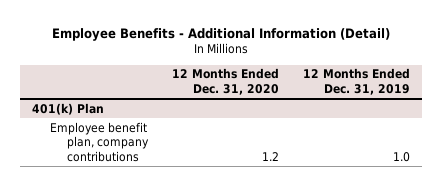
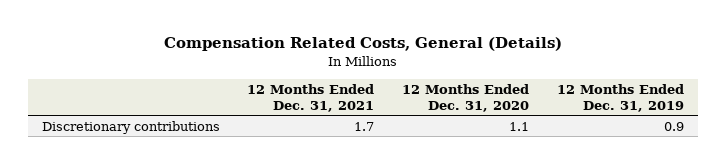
- Employee Benefits - Additional Information (Detail)
+ Compensation Related Costs, General (Details)
- | 12 Months Ended Dec. 31, 2020 | 12 Months Ended Dec. 31, 2019
+ | 12 Months Ended Dec. 31, 2021 | 12 Months Ended Dec. 31, 2020 | 12 Months Ended Dec. 31, 2019
- 401(k) Plan
- Employee benefit plan, company contributions | 1.2 | 1.0
+ Discretionary contributions | 1.7 | 1.1 | 0.9

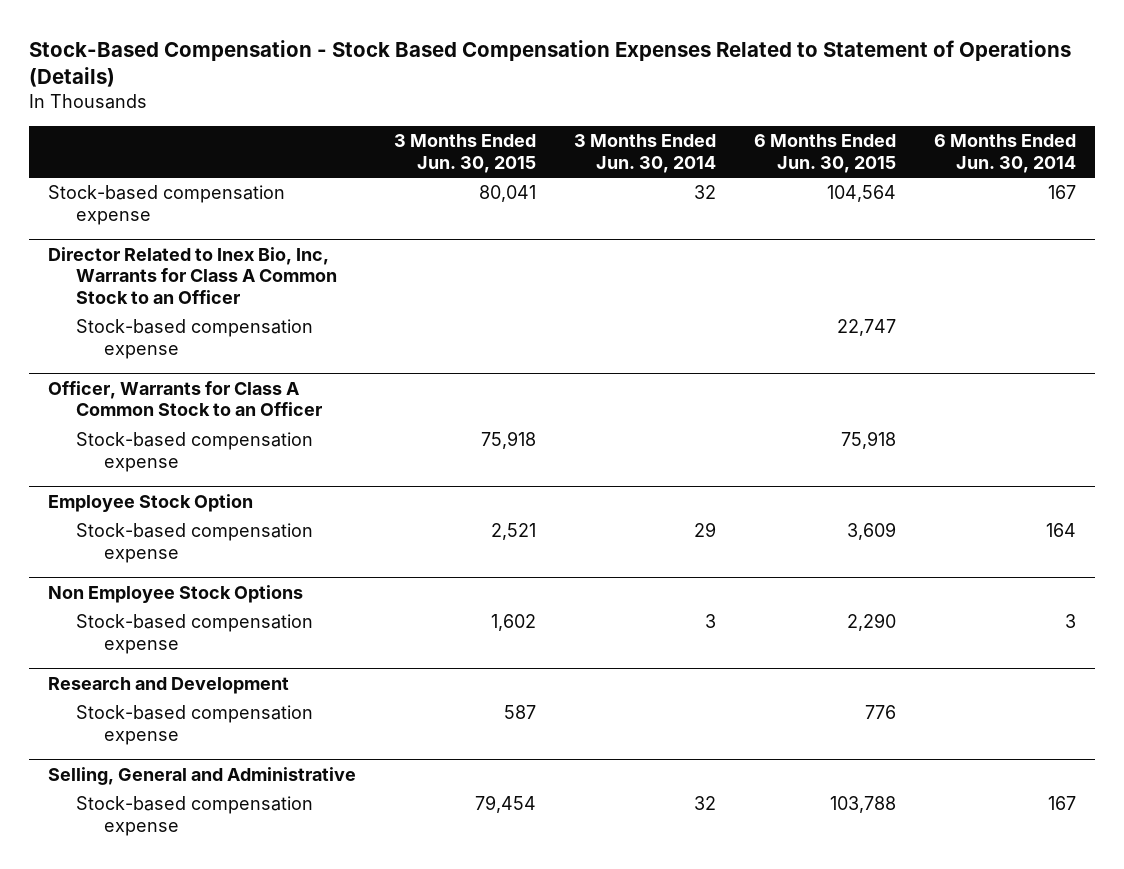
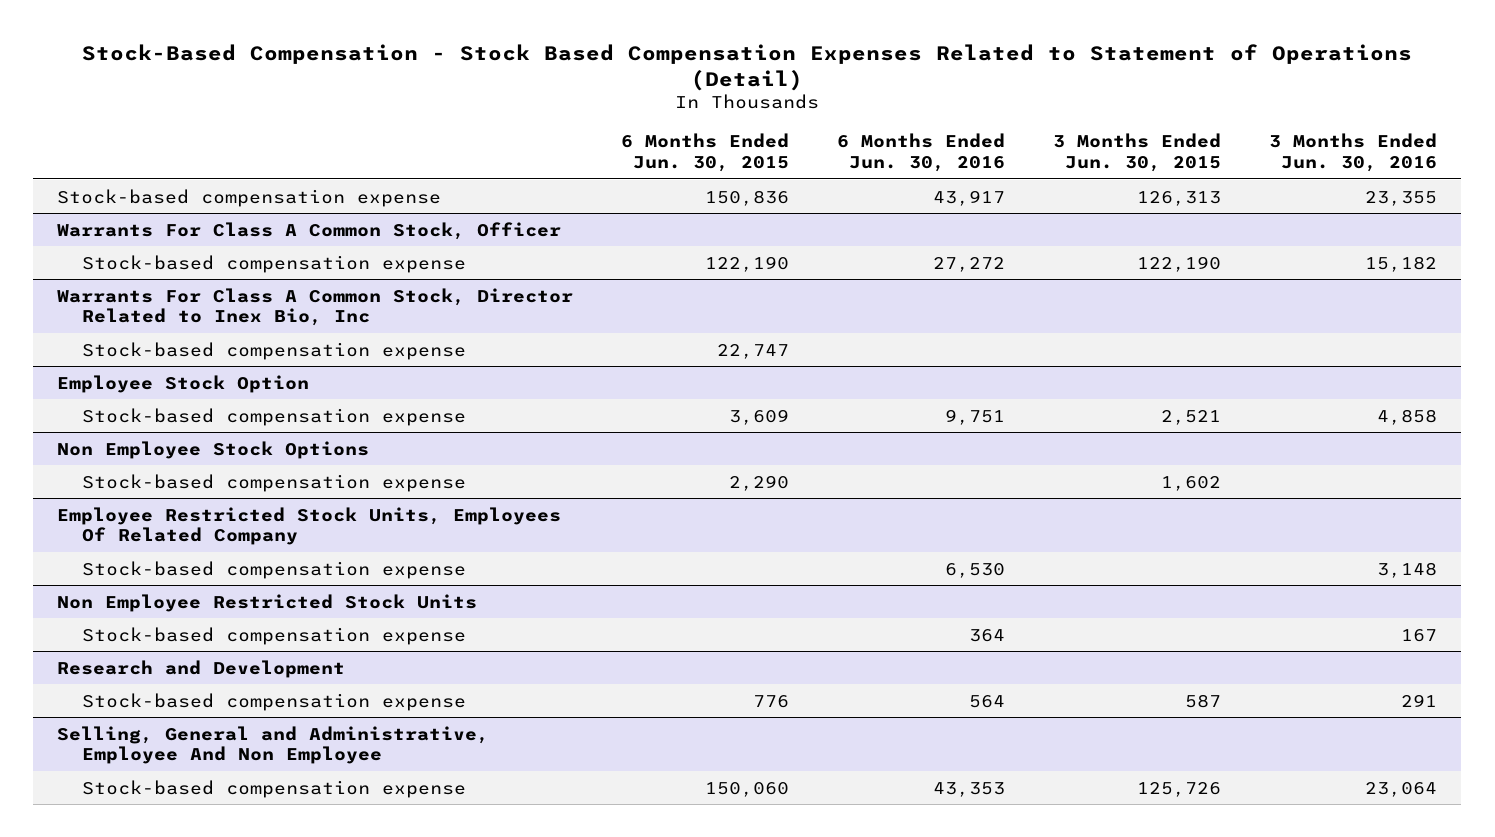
- Stock-Based Compensation - Stock Based Compensation Expenses Related to Statement of Operations (Details)
+ Stock-Based Compensation - Stock Based Compensation Expenses Related to Statement of Operations (Detail)
- | 3 Months Ended Jun. 30, 2015 | 3 Months Ended Jun. 30, 2014 | 6 Months Ended Jun. 30, 2015 | 6 Months Ended Jun. 30, 2014
+ | 6 Months Ended Jun. 30, 2015 | 6 Months Ended Jun. 30, 2016 | 3 Months Ended Jun. 30, 2015 | 3 Months Ended Jun. 30, 2016
- Stock-based compensation expense | 80,041 | 32 | 104,564 | 167
- Director Related to Inex Bio, Inc, Warrants for Class A Common Stock to an Officer
+ Stock-based compensation expense | 150,836 | 43,917 | 126,313 | 23,355
+ Warrants For Class A Common Stock, Officer
+ Stock-based compensation expense | 122,190 | 27,272 | 122,190 | 15,182
+ Warrants For Class A Common Stock, Director Related to Inex Bio, Inc
- Officer, Warrants for Class A Common Stock to an Officer
- Stock-based compensation expense | 75,918 | | 75,918 |
+ Employee Restricted Stock Units, Employees Of Related Company
+ Stock-based compensation expense | | 6,530 | | 3,148
+ Non Employee Restricted Stock Units
+ Stock-based compensation expense | | 364 | | 167
- Selling, General and Administrative
- Stock-based compensation expense | 79,454 | 32 | 103,788 | 167
+ Selling, General and Administrative, Employee And Non Employee
+ Stock-based compensation expense | 150,060 | 43,353 | 125,726 | 23,064

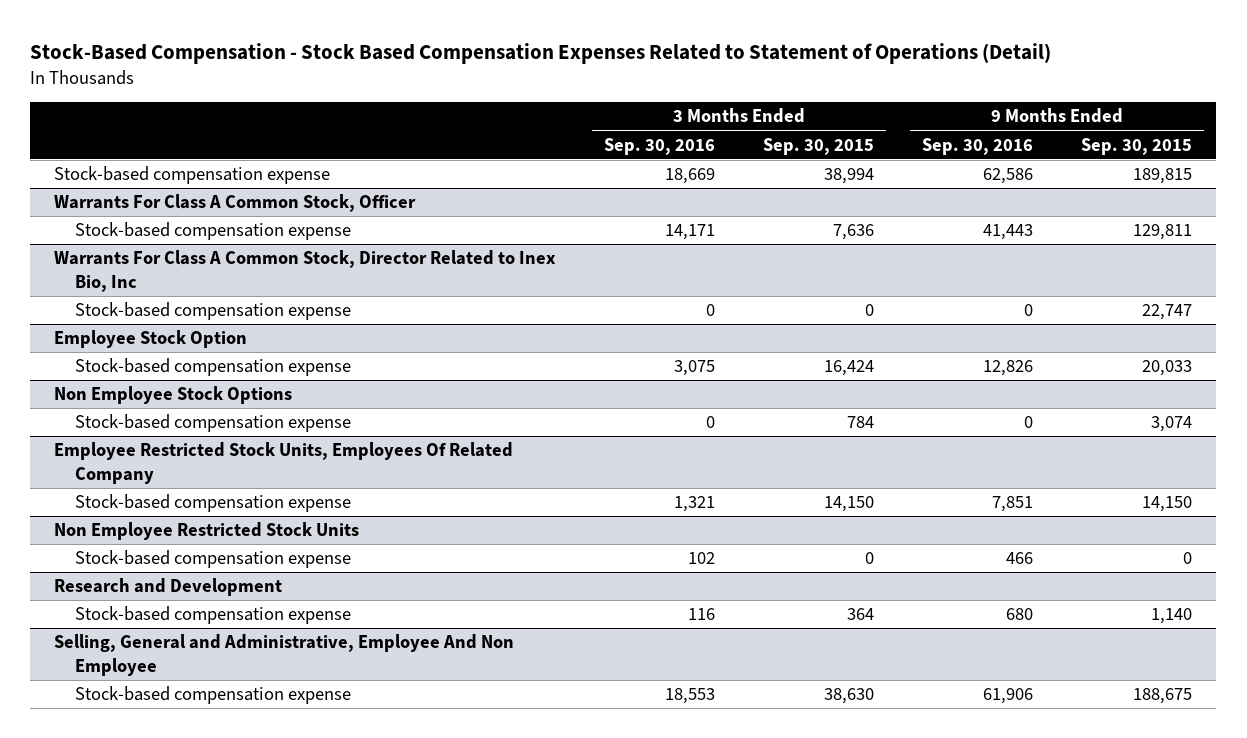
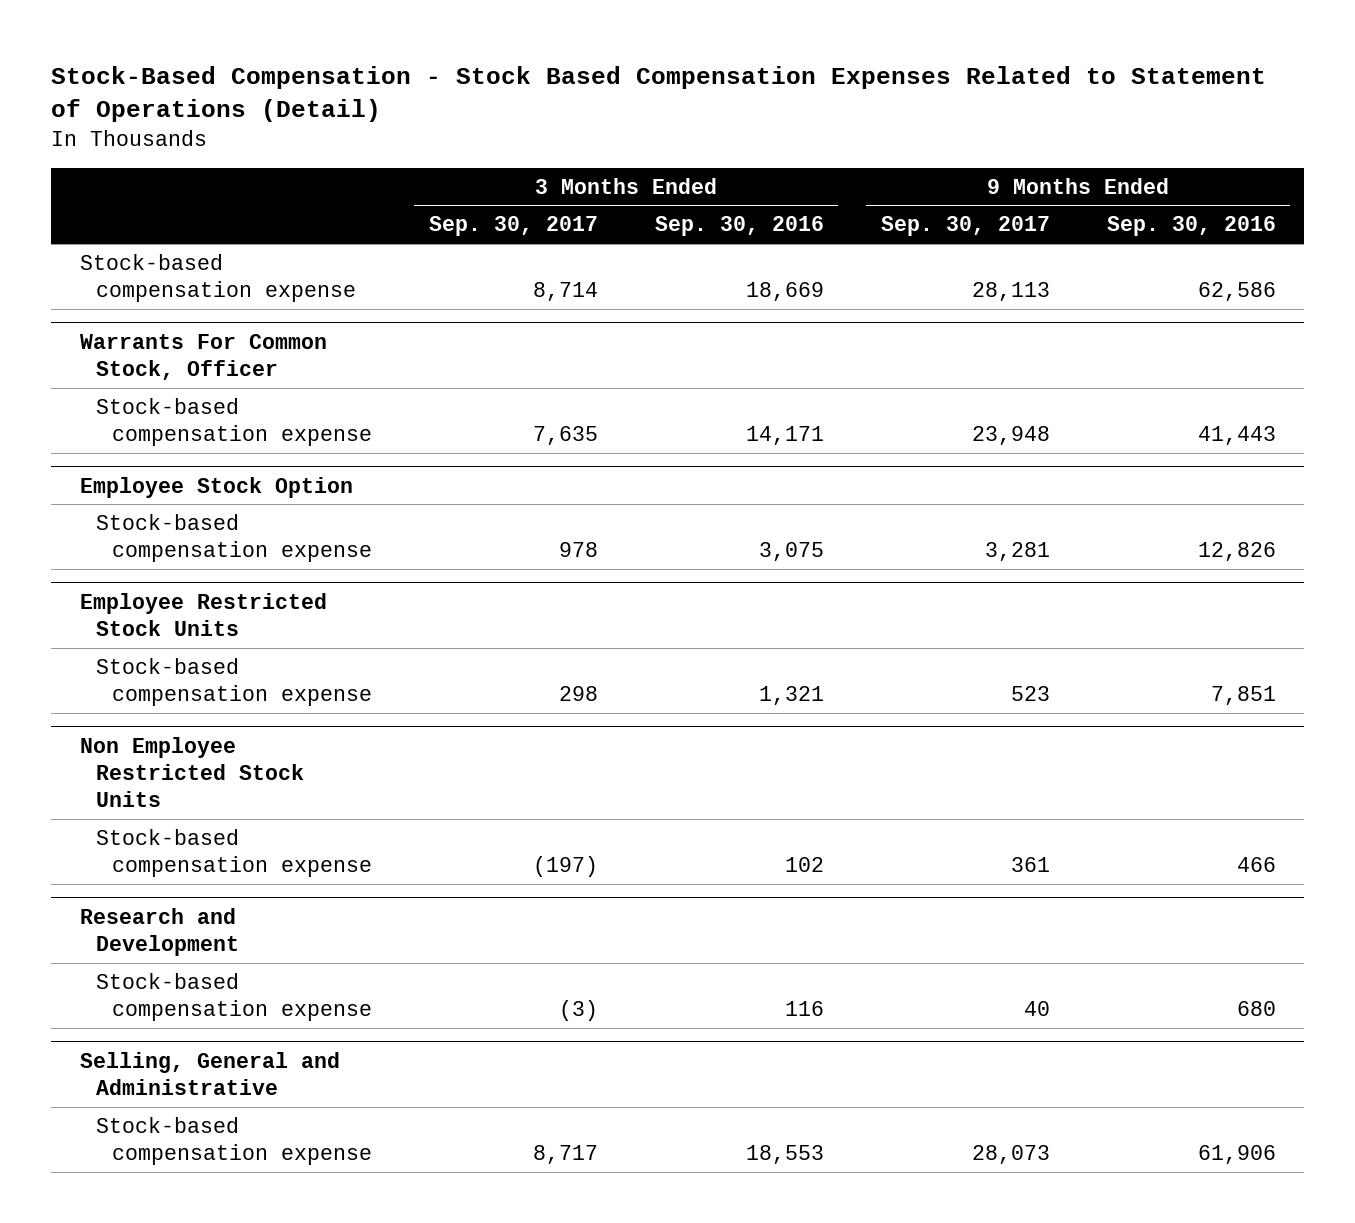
- | 3 Months Ended Sep. 30, 2016 | 3 Months Ended Sep. 30, 2015 | 9 Months Ended Sep. 30, 2016 | 9 Months Ended Sep. 30, 2015
+ | 3 Months Ended Sep. 30, 2017 | 3 Months Ended Sep. 30, 2016 | 9 Months Ended Sep. 30, 2017 | 9 Months Ended Sep. 30, 2016
- Warrants For Class A Common Stock, Officer
+ Warrants For Common Stock, Officer
- Warrants For Class A Common Stock, Director Related to Inex Bio, Inc
- Stock-based compensation expense | 0 | 0 | 0 | 22,747
- Non Employee Stock Options
- Stock-based compensation expense | 0 | 784 | 0 | 3,074
- Employee Restricted Stock Units, Employees Of Related Company
+ Employee Restricted Stock Units
- Selling, General and Administrative, Employee And Non Employee
+ Selling, General and Administrative

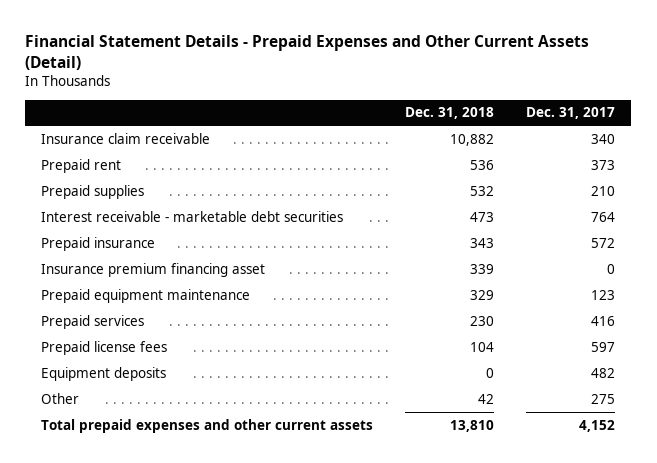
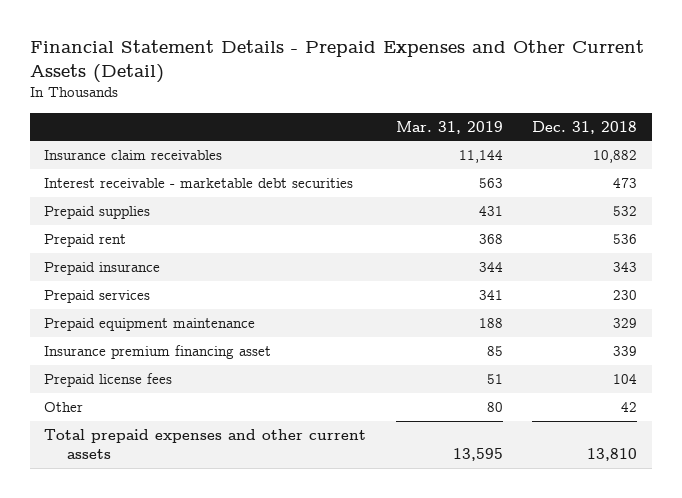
- | Dec. 31, 2018 | Dec. 31, 2017
+ | Mar. 31, 2019 | Dec. 31, 2018
- Insurance claim receivable | 10,882 | 340
+ Insurance claim receivables | 11,144 | 10,882
moved down: Prepaid supplies | 431 | 532
moved down: Prepaid rent | 368 | 536
moved down: Prepaid equipment maintenance | 188 | 329
moved down: Insurance premium financing asset | 85 | 339
- Equipment deposits | 0 | 482

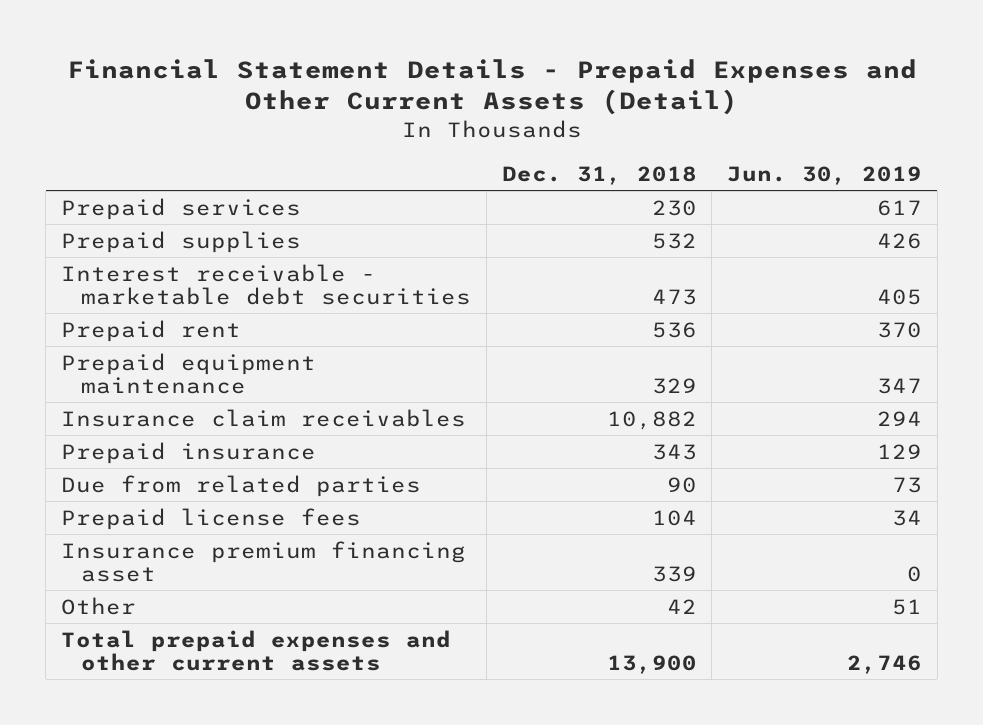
- | Mar. 31, 2019 | Dec. 31, 2018
+ | Dec. 31, 2018 | Jun. 30, 2019
moved up: Prepaid services | 230 | 617
moved down: Interest receivable - marketable debt securities | 473 | 405
moved down: Insurance claim receivables | 10,882 | 294
moved down: Prepaid insurance | 343 | 129
+ Due from related parties | 90 | 73
moved down: Insurance premium financing asset | 339 | 0
- Total prepaid expenses and other current assets | 13,595 | 13,810
+ Total prepaid expenses and other current assets | 13,900 | 2,746

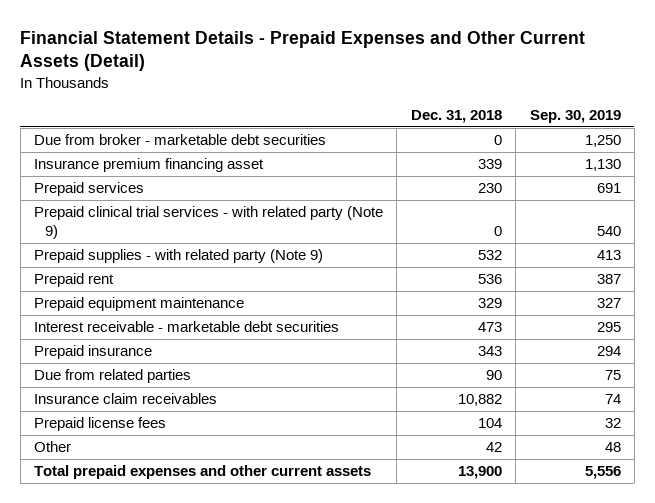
- | Dec. 31, 2018 | Jun. 30, 2019
+ | Dec. 31, 2018 | Sep. 30, 2019
+ Due from broker - marketable debt securities | 0 | 1,250
moved up: Insurance premium financing asset | 339 | 1,130
- Prepaid supplies | 532 | 426
+ Prepaid clinical trial services - with related party (Note 9) | 0 | 540
+ Prepaid supplies - with related party (Note 9) | 532 | 413
moved down: Interest receivable - marketable debt securities | 473 | 295
moved down: Insurance claim receivables | 10,882 | 74

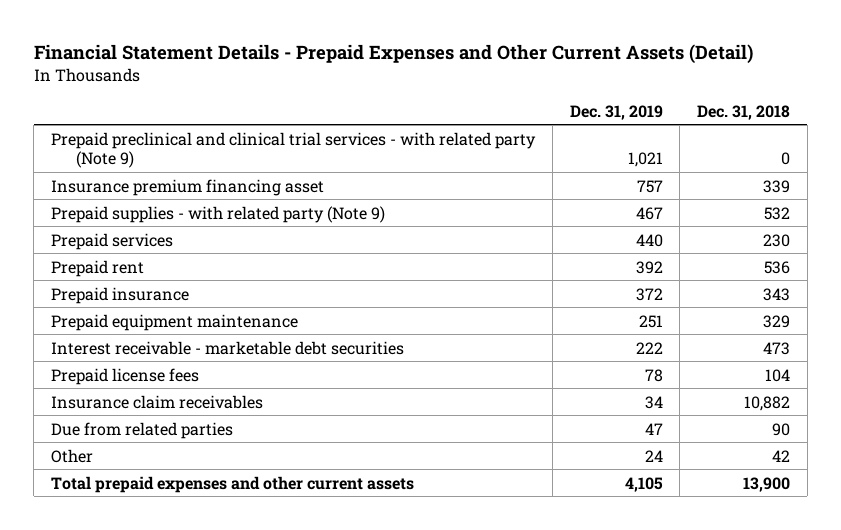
- | Dec. 31, 2018 | Sep. 30, 2019
+ | Dec. 31, 2019 | Dec. 31, 2018
- Due from broker - marketable debt securities | 0 | 1,250
+ Prepaid preclinical and clinical trial services - with related party (Note 9) | 1,021 | 0
- Prepaid clinical trial services - with related party (Note 9) | 0 | 540
moved down: Prepaid services | 440 | 230
moved up: Prepaid insurance | 372 | 343
moved down: Insurance claim receivables | 34 | 10,882
moved down: Due from related parties | 47 | 90

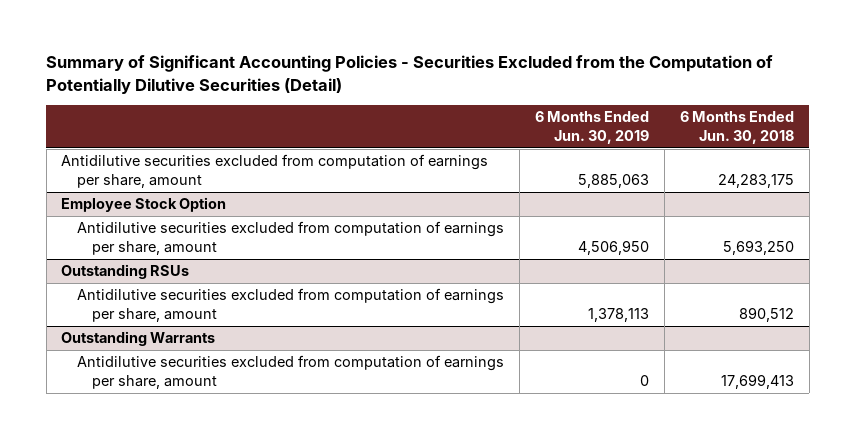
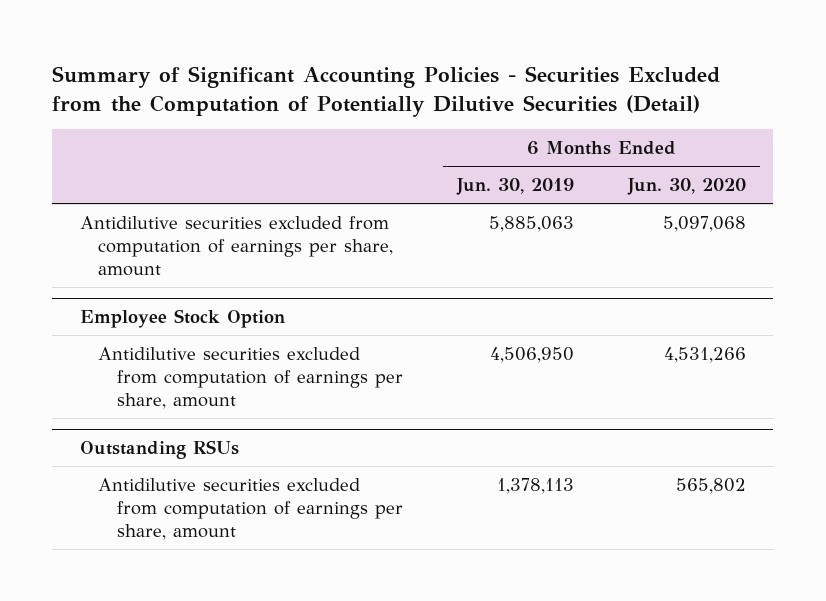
- | 6 Months Ended Jun. 30, 2019 | 6 Months Ended Jun. 30, 2018
+ | 6 Months Ended Jun. 30, 2019 | 6 Months Ended Jun. 30, 2020
- Outstanding Warrants
- Antidilutive securities excluded from computation of earnings per share, amount | 0 | 17,699,413

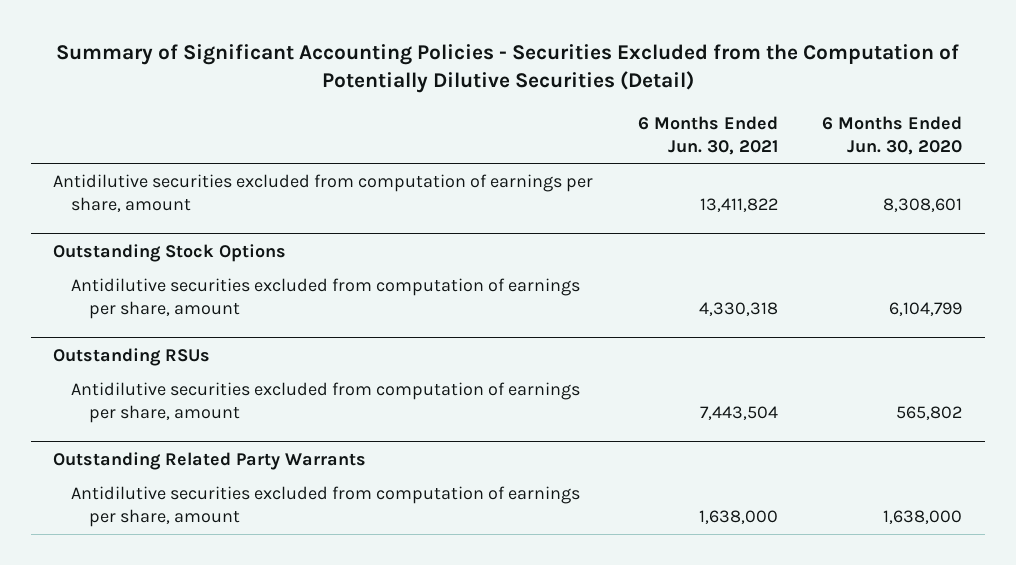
- | 6 Months Ended Jun. 30, 2019 | 6 Months Ended Jun. 30, 2020
+ | 6 Months Ended Jun. 30, 2021 | 6 Months Ended Jun. 30, 2020
- Antidilutive securities excluded from computation of earnings per share, amount | 5,885,063 | 5,097,068
- Employee Stock Option
- Antidilutive securities excluded from computation of earnings per share, amount | 4,506,950 | 4,531,266
+ Antidilutive securities excluded from computation of earnings per share, amount | 13,411,822 | 8,308,601
+ Outstanding Stock Options
+ Antidilutive securities excluded from computation of earnings per share, amount | 4,330,318 | 6,104,799
+ Outstanding Related Party Warrants
+ Antidilutive securities excluded from computation of earnings per share, amount | 1,638,000 | 1,638,000

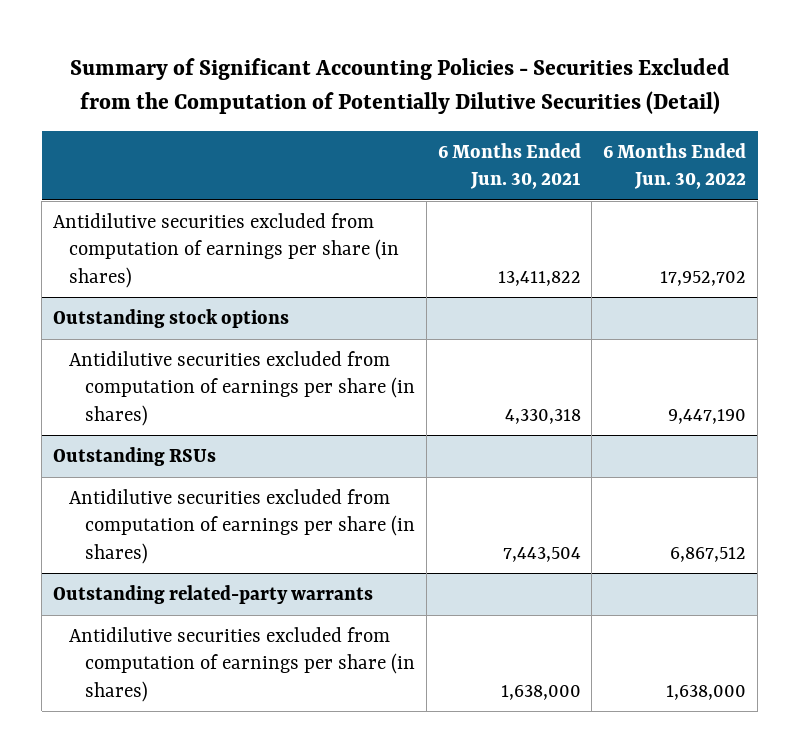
- | 6 Months Ended Jun. 30, 2021 | 6 Months Ended Jun. 30, 2020
+ | 6 Months Ended Jun. 30, 2021 | 6 Months Ended Jun. 30, 2022
- Antidilutive securities excluded from computation of earnings per share, amount | 13,411,822 | 8,308,601
- Outstanding Stock Options
- Antidilutive securities excluded from computation of earnings per share, amount | 4,330,318 | 6,104,799
+ Antidilutive securities excluded from computation of earnings per share (in shares) | 13,411,822 | 17,952,702
+ Outstanding stock options
+ Antidilutive securities excluded from computation of earnings per share (in shares) | 4,330,318 | 9,447,190
@ Outstanding RSUs
- Antidilutive securities excluded from computation of earnings per share, amount | 7,443,504 | 565,802
- Outstanding Related Party Warrants
- Antidilutive securities excluded from computation of earnings per share, amount | 1,638,000 | 1,638,000
@ Outstanding RSUs
+ Antidilutive securities excluded from computation of earnings per share (in shares) | 7,443,504 | 6,867,512
+ Outstanding related-party warrants
+ Antidilutive securities excluded from computation of earnings per share (in shares) | 1,638,000 | 1,638,000

